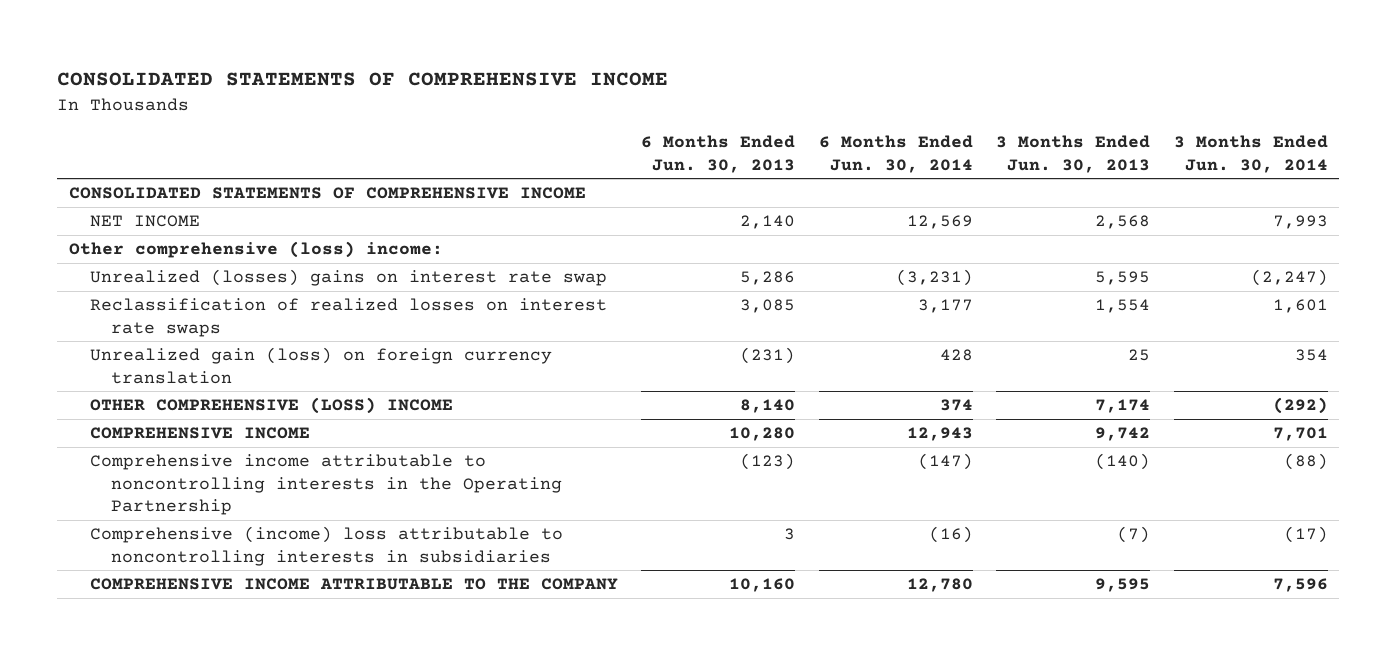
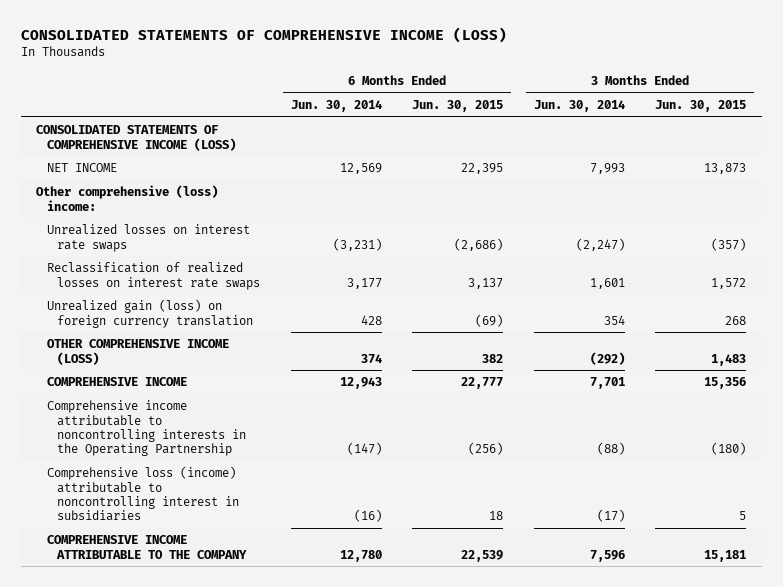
- CONSOLIDATED STATEMENTS OF COMPREHENSIVE INCOME
+ CONSOLIDATED STATEMENTS OF COMPREHENSIVE INCOME (LOSS)
- | 6 Months Ended Jun. 30, 2013 | 6 Months Ended Jun. 30, 2014 | 3 Months Ended Jun. 30, 2013 | 3 Months Ended Jun. 30, 2014
+ | 6 Months Ended Jun. 30, 2014 | 6 Months Ended Jun. 30, 2015 | 3 Months Ended Jun. 30, 2014 | 3 Months Ended Jun. 30, 2015
- CONSOLIDATED STATEMENTS OF COMPREHENSIVE INCOME
+ CONSOLIDATED STATEMENTS OF COMPREHENSIVE INCOME (LOSS)
- Unrealized (losses) gains on interest rate swap | 5,286 | (3,231) | 5,595 | (2,247)
+ Unrealized losses on interest rate swaps | (3,231) | (2,686) | (2,247) | (357)
- OTHER COMPREHENSIVE (LOSS) INCOME | 8,140 | 374 | 7,174 | (292)
+ OTHER COMPREHENSIVE INCOME (LOSS) | 374 | 382 | (292) | 1,483
- Comprehensive (income) loss attributable to noncontrolling interests in subsidiaries | 3 | (16) | (7) | (17)
+ Comprehensive loss (income) attributable to noncontrolling interest in subsidiaries | (16) | 18 | (17) | 5

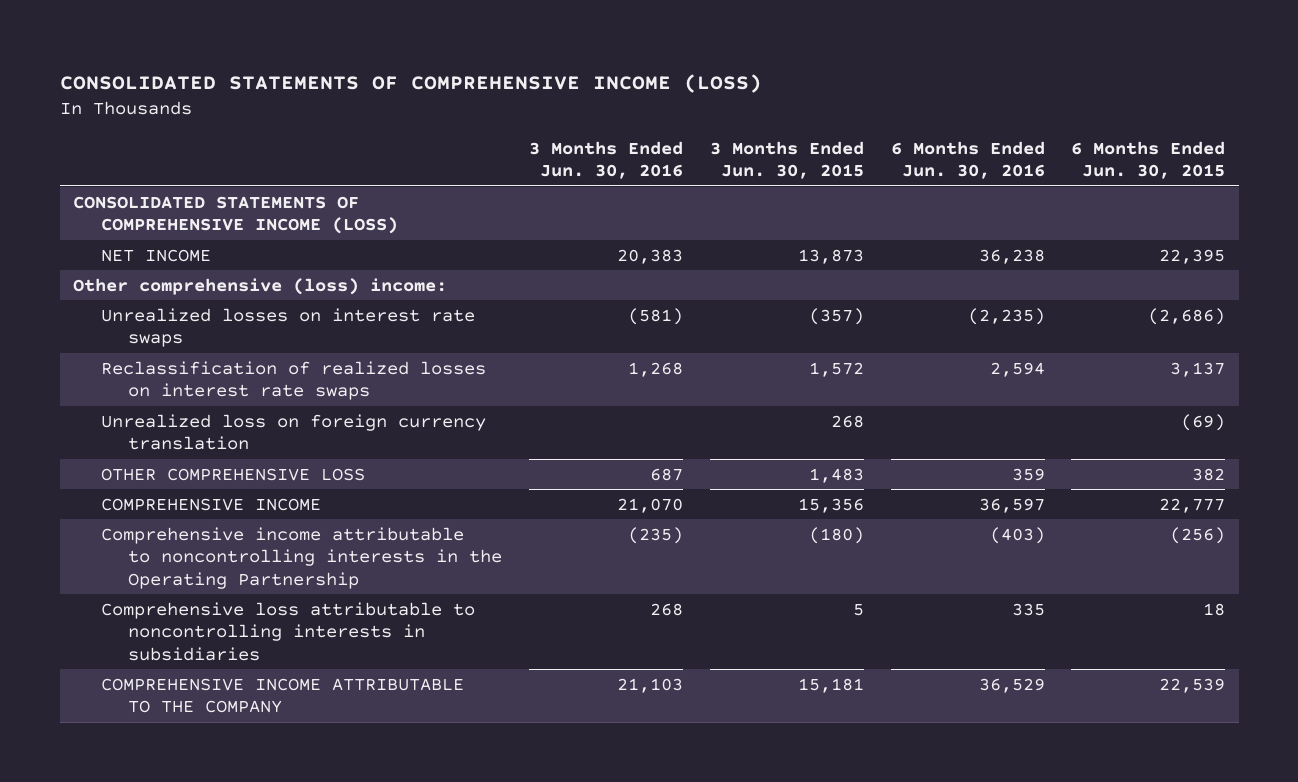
- | 6 Months Ended Jun. 30, 2014 | 6 Months Ended Jun. 30, 2015 | 3 Months Ended Jun. 30, 2014 | 3 Months Ended Jun. 30, 2015
+ | 3 Months Ended Jun. 30, 2016 | 3 Months Ended Jun. 30, 2015 | 6 Months Ended Jun. 30, 2016 | 6 Months Ended Jun. 30, 2015
- Unrealized gain (loss) on foreign currency translation | 428 | (69) | 354 | 268
- OTHER COMPREHENSIVE INCOME (LOSS) | 374 | 382 | (292) | 1,483
+ Unrealized loss on foreign currency translation | | 268 | | (69)
+ OTHER COMPREHENSIVE LOSS | 687 | 1,483 | 359 | 382
- Comprehensive loss (income) attributable to noncontrolling interest in subsidiaries | (16) | 18 | (17) | 5
+ Comprehensive loss attributable to noncontrolling interests in subsidiaries | 268 | 5 | 335 | 18

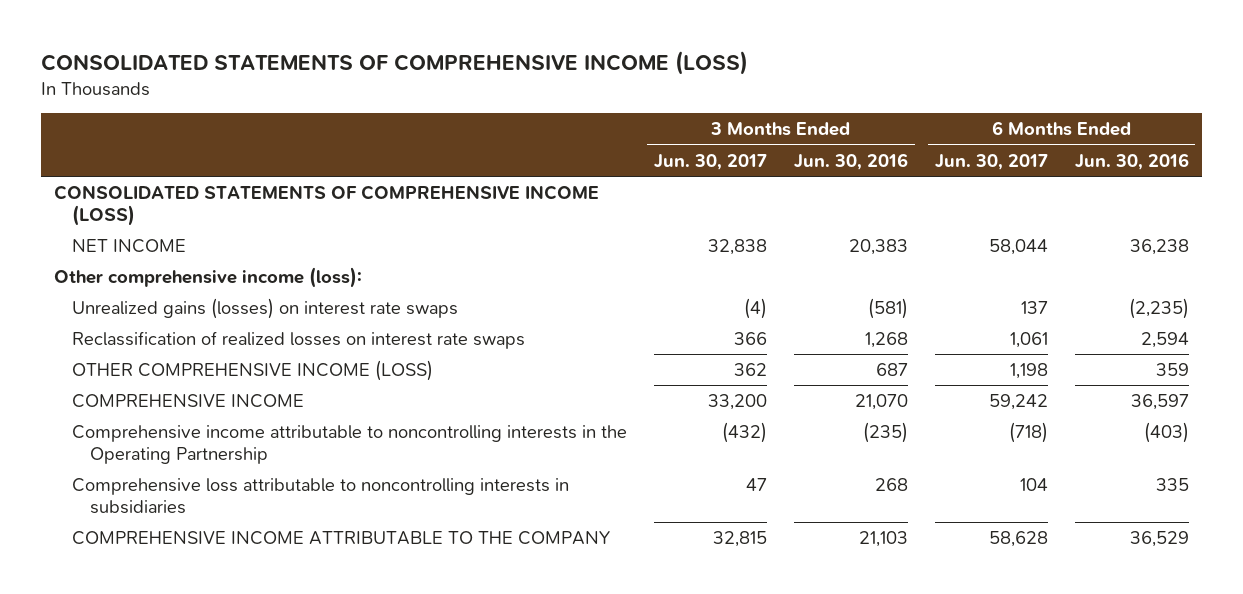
- | 3 Months Ended Jun. 30, 2016 | 3 Months Ended Jun. 30, 2015 | 6 Months Ended Jun. 30, 2016 | 6 Months Ended Jun. 30, 2015
+ | 3 Months Ended Jun. 30, 2017 | 3 Months Ended Jun. 30, 2016 | 6 Months Ended Jun. 30, 2017 | 6 Months Ended Jun. 30, 2016
- Other comprehensive (loss) income:
- Unrealized losses on interest rate swaps | (581) | (357) | (2,235) | (2,686)
+ Other comprehensive income (loss):
+ Unrealized gains (losses) on interest rate swaps | (4) | (581) | 137 | (2,235)
- Unrealized loss on foreign currency translation | | 268 | | (69)
- OTHER COMPREHENSIVE LOSS | 687 | 1,483 | 359 | 382
+ OTHER COMPREHENSIVE INCOME (LOSS) | 362 | 687 | 1,198 | 359

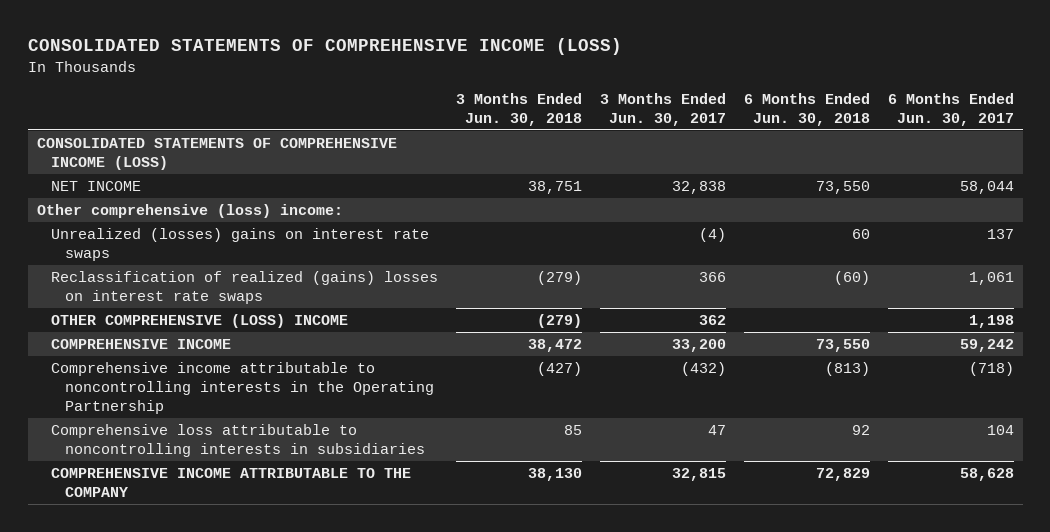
- | 3 Months Ended Jun. 30, 2017 | 3 Months Ended Jun. 30, 2016 | 6 Months Ended Jun. 30, 2017 | 6 Months Ended Jun. 30, 2016
+ | 3 Months Ended Jun. 30, 2018 | 3 Months Ended Jun. 30, 2017 | 6 Months Ended Jun. 30, 2018 | 6 Months Ended Jun. 30, 2017
- Other comprehensive income (loss):
- Unrealized gains (losses) on interest rate swaps | (4) | (581) | 137 | (2,235)
- Reclassification of realized losses on interest rate swaps | 366 | 1,268 | 1,061 | 2,594
- OTHER COMPREHENSIVE INCOME (LOSS) | 362 | 687 | 1,198 | 359
+ Other comprehensive (loss) income:
+ Unrealized (losses) gains on interest rate swaps | | (4) | 60 | 137
+ Reclassification of realized (gains) losses on interest rate swaps | (279) | 366 | (60) | 1,061
+ OTHER COMPREHENSIVE (LOSS) INCOME | (279) | 362 | | 1,198

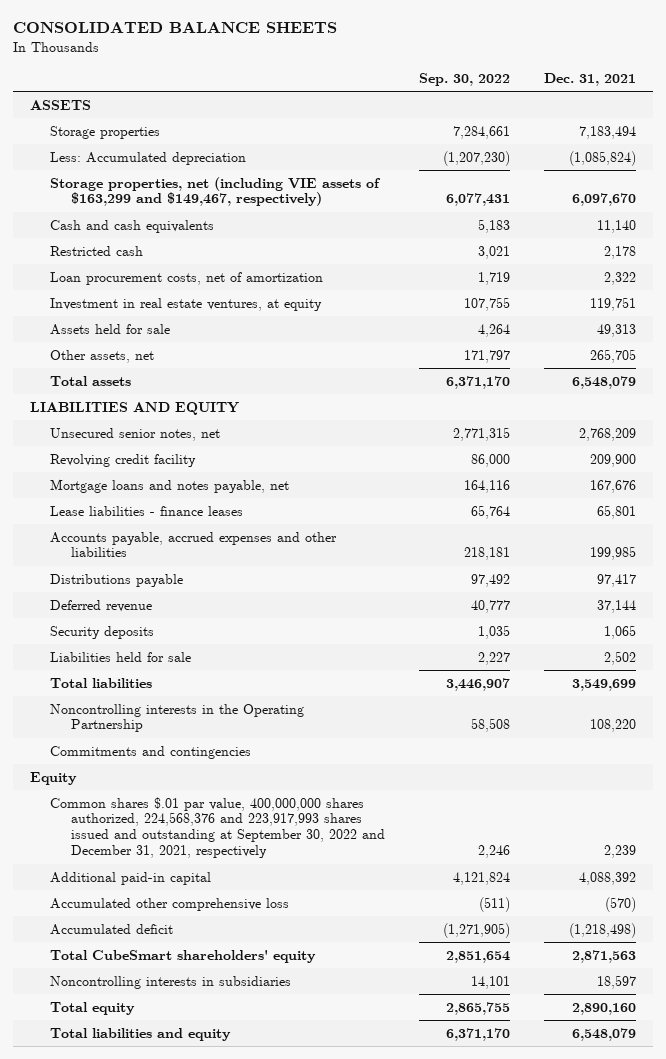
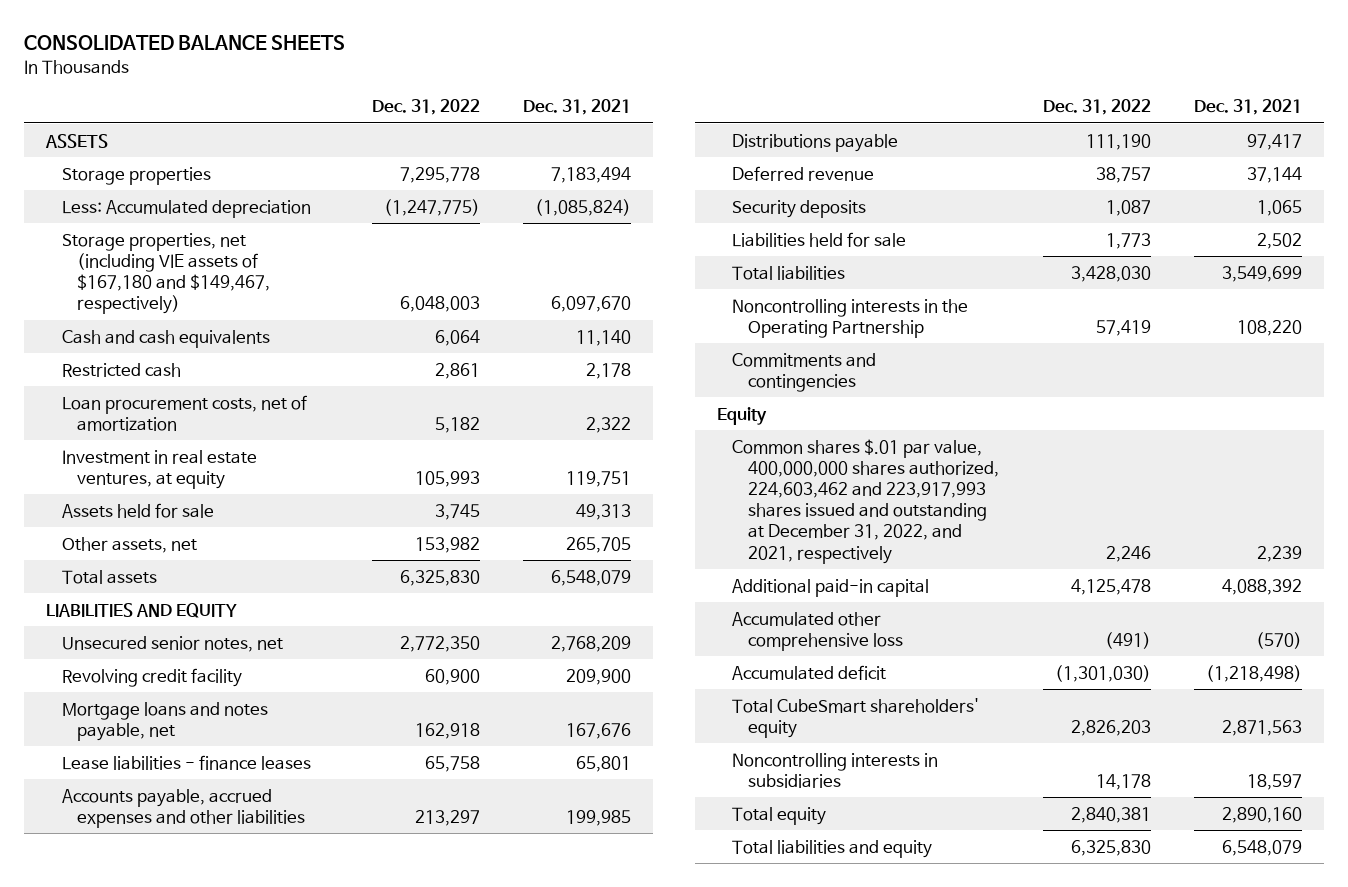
- | Sep. 30, 2022 | Dec. 31, 2021
+ | Dec. 31, 2022 | Dec. 31, 2021
- Storage properties, net (including VIE assets of $163,299 and $149,467, respectively) | 6,077,431 | 6,097,670
+ Storage properties, net (including VIE assets of $167,180 and $149,467, respectively) | 6,048,003 | 6,097,670
- Common shares $.01 par value, 400,000,000 shares authorized, 224,568,376 and 223,917,993 shares issued and outstanding at September 30, 2022 and December 31, 2021, respectively | 2,246 | 2,239
+ Common shares $.01 par value, 400,000,000 shares authorized, 224,603,462 and 223,917,993 shares issued and outstanding at December 31, 2022, and 2021, respectively | 2,246 | 2,239

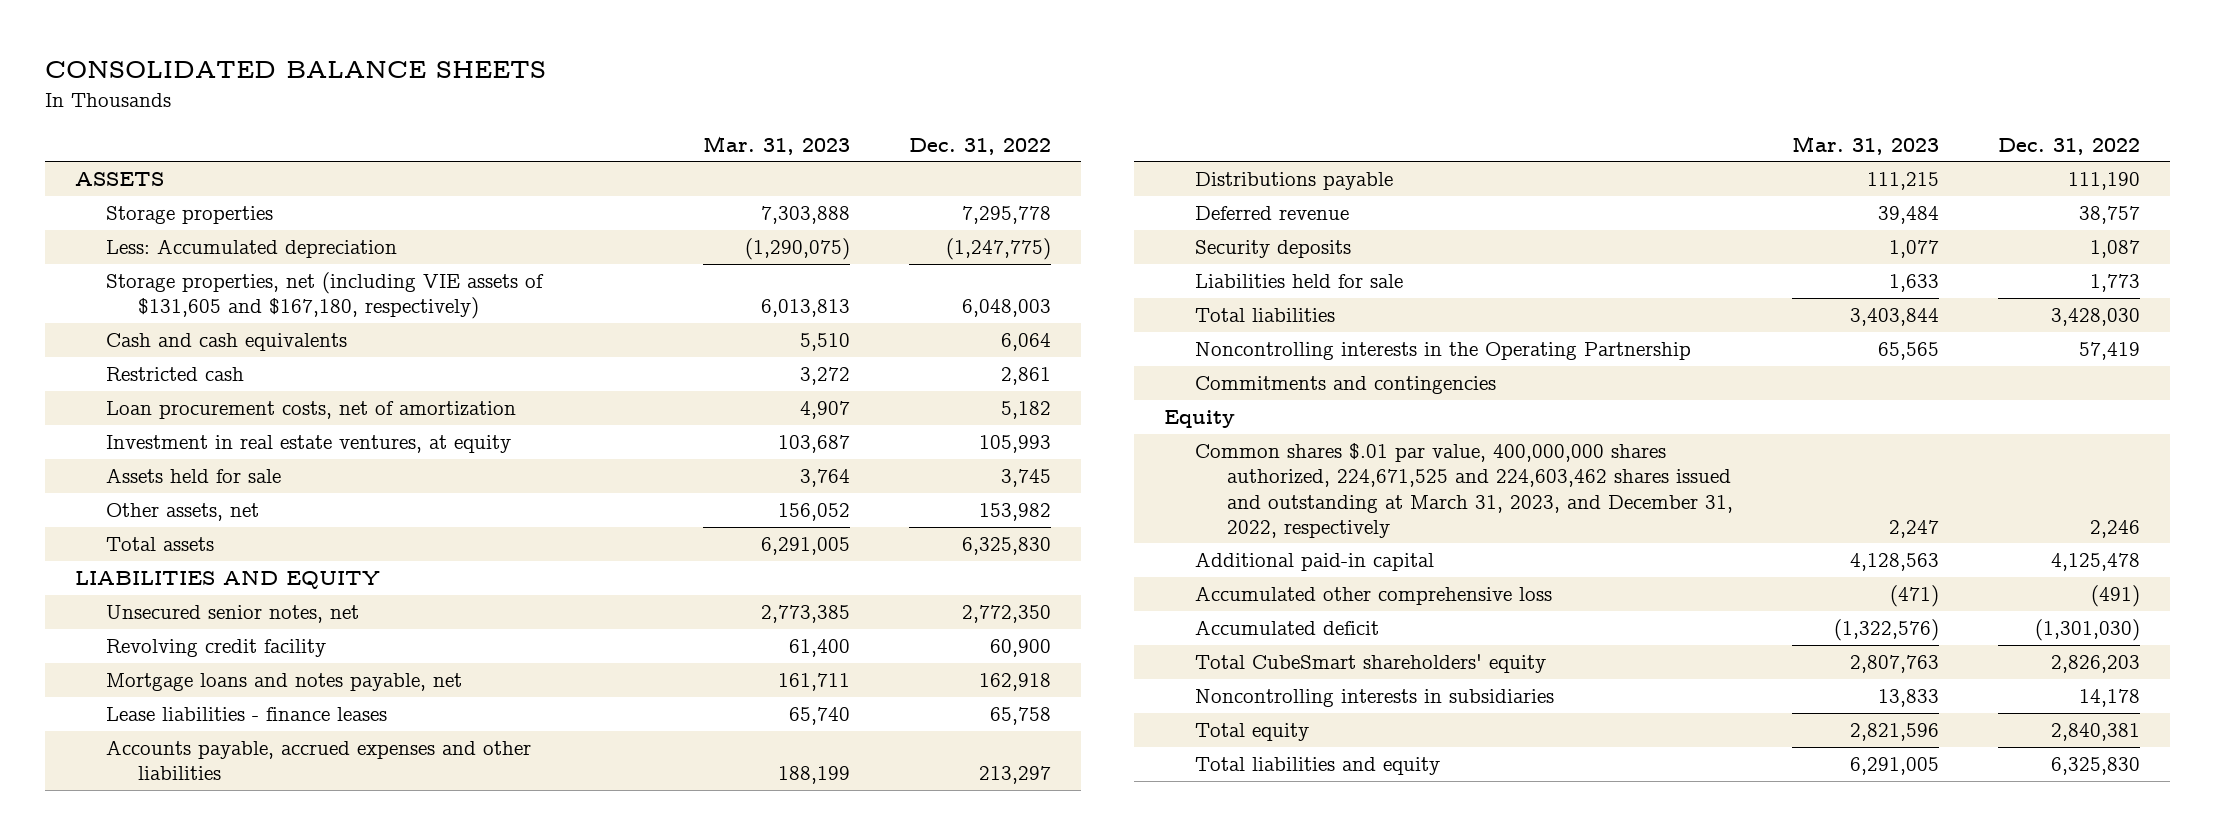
- | Dec. 31, 2022 | Dec. 31, 2021
+ | Mar. 31, 2023 | Dec. 31, 2022
- Storage properties, net (including VIE assets of $167,180 and $149,467, respectively) | 6,048,003 | 6,097,670
+ Storage properties, net (including VIE assets of $131,605 and $167,180, respectively) | 6,013,813 | 6,048,003
- Common shares $.01 par value, 400,000,000 shares authorized, 224,603,462 and 223,917,993 shares issued and outstanding at December 31, 2022, and 2021, respectively | 2,246 | 2,239
+ Common shares $.01 par value, 400,000,000 shares authorized, 224,671,525 and 224,603,462 shares issued and outstanding at March 31, 2023, and December 31, 2022, respectively | 2,247 | 2,246

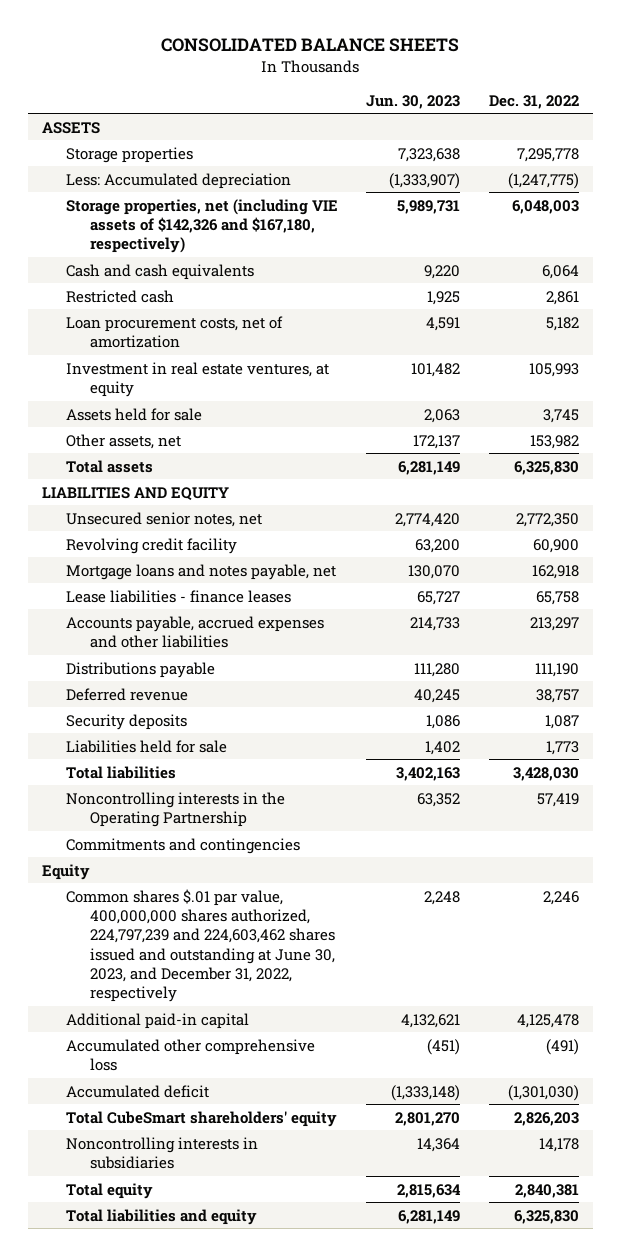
- | Mar. 31, 2023 | Dec. 31, 2022
+ | Jun. 30, 2023 | Dec. 31, 2022
- Storage properties, net (including VIE assets of $131,605 and $167,180, respectively) | 6,013,813 | 6,048,003
+ Storage properties, net (including VIE assets of $142,326 and $167,180, respectively) | 5,989,731 | 6,048,003
- Common shares $.01 par value, 400,000,000 shares authorized, 224,671,525 and 224,603,462 shares issued and outstanding at March 31, 2023, and December 31, 2022, respectively | 2,247 | 2,246
+ Common shares $.01 par value, 400,000,000 shares authorized, 224,797,239 and 224,603,462 shares issued and outstanding at June 30, 2023, and December 31, 2022, respectively | 2,248 | 2,246

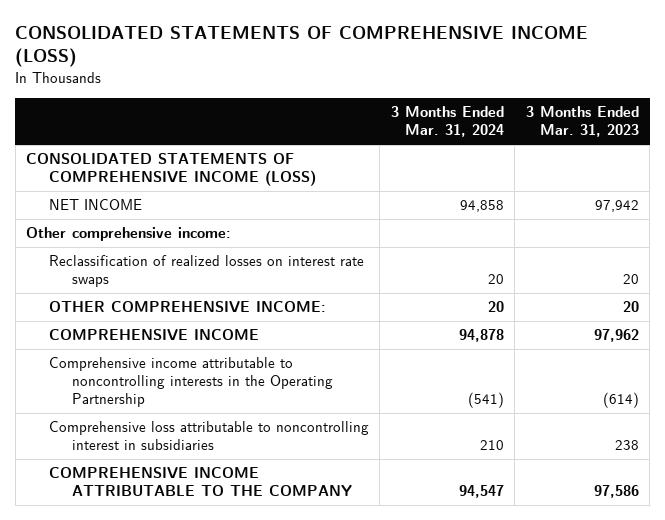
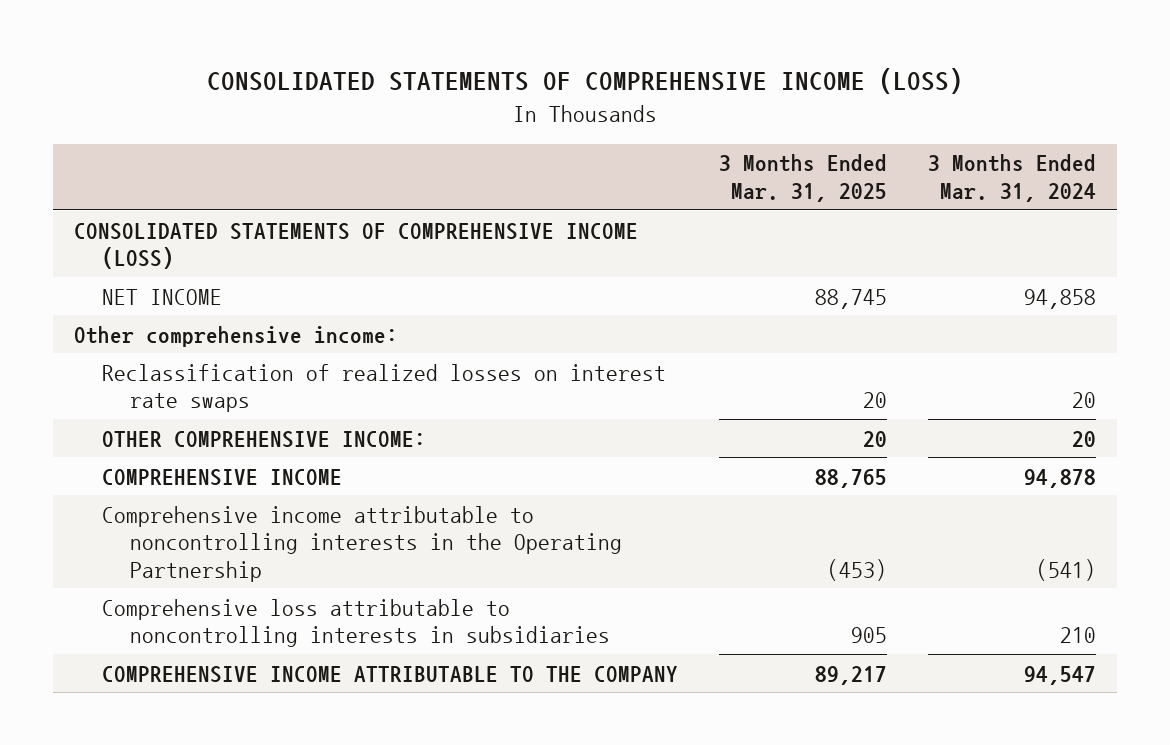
- | 3 Months Ended Mar. 31, 2024 | 3 Months Ended Mar. 31, 2023
+ | 3 Months Ended Mar. 31, 2025 | 3 Months Ended Mar. 31, 2024
- Comprehensive loss attributable to noncontrolling interest in subsidiaries | 210 | 238
+ Comprehensive loss attributable to noncontrolling interests in subsidiaries | 905 | 210

